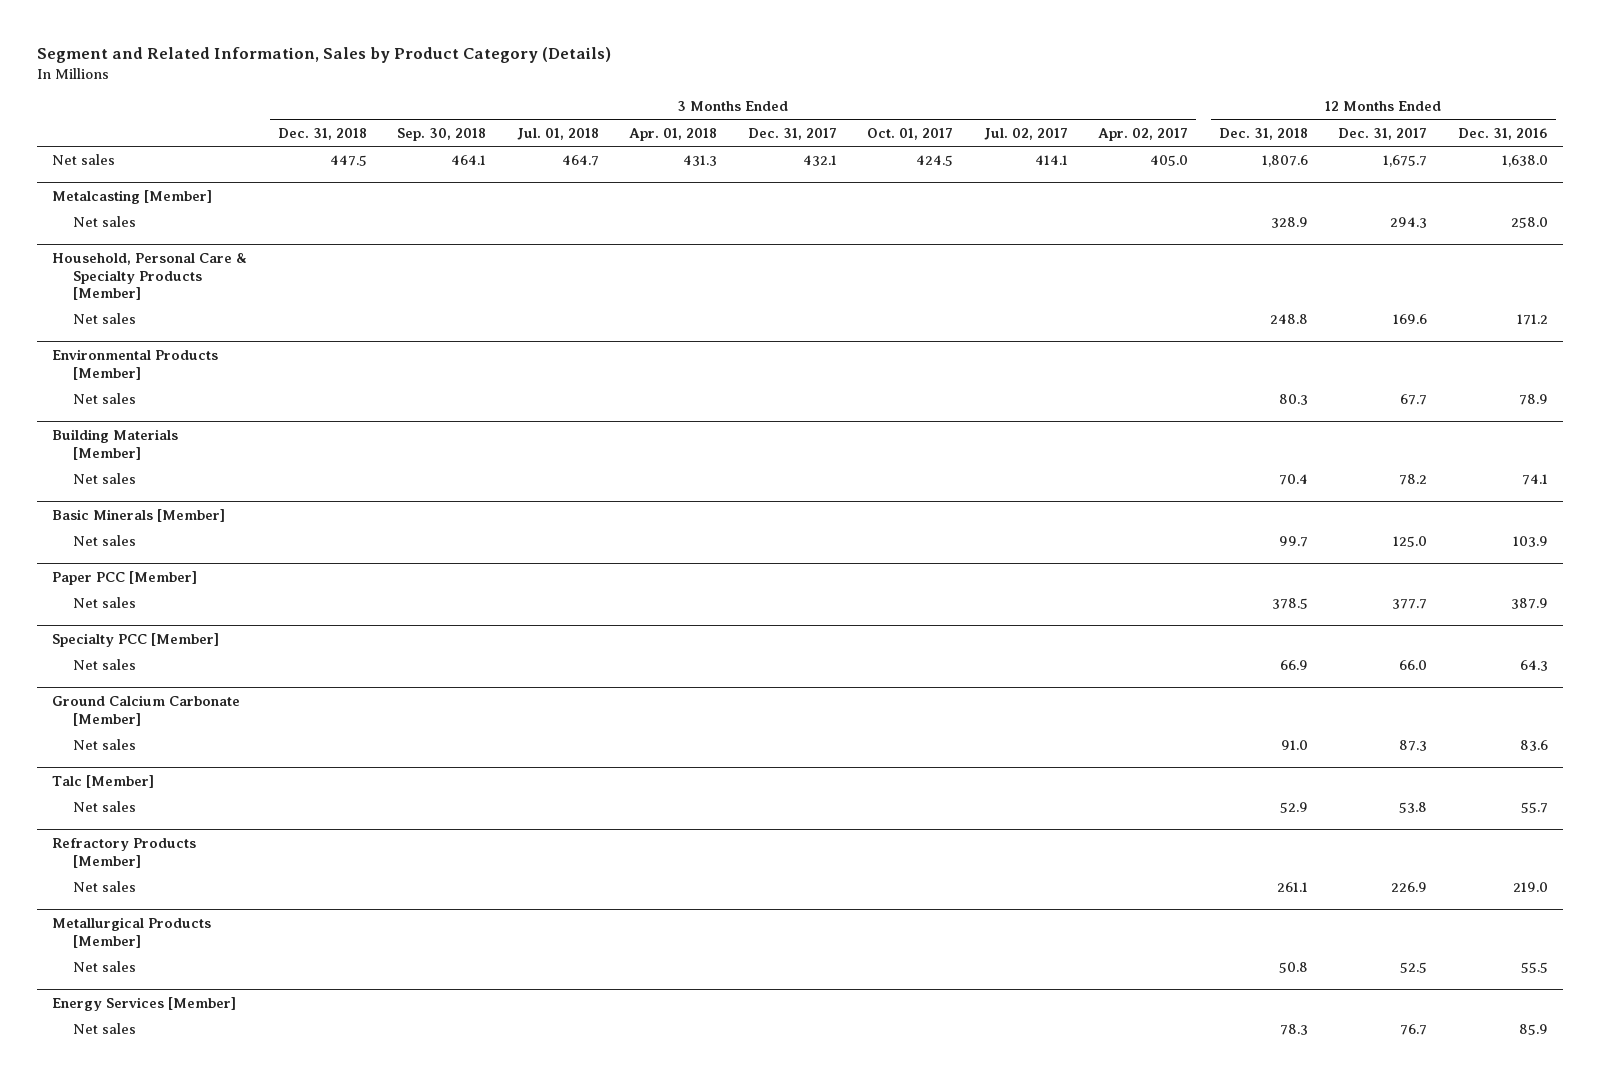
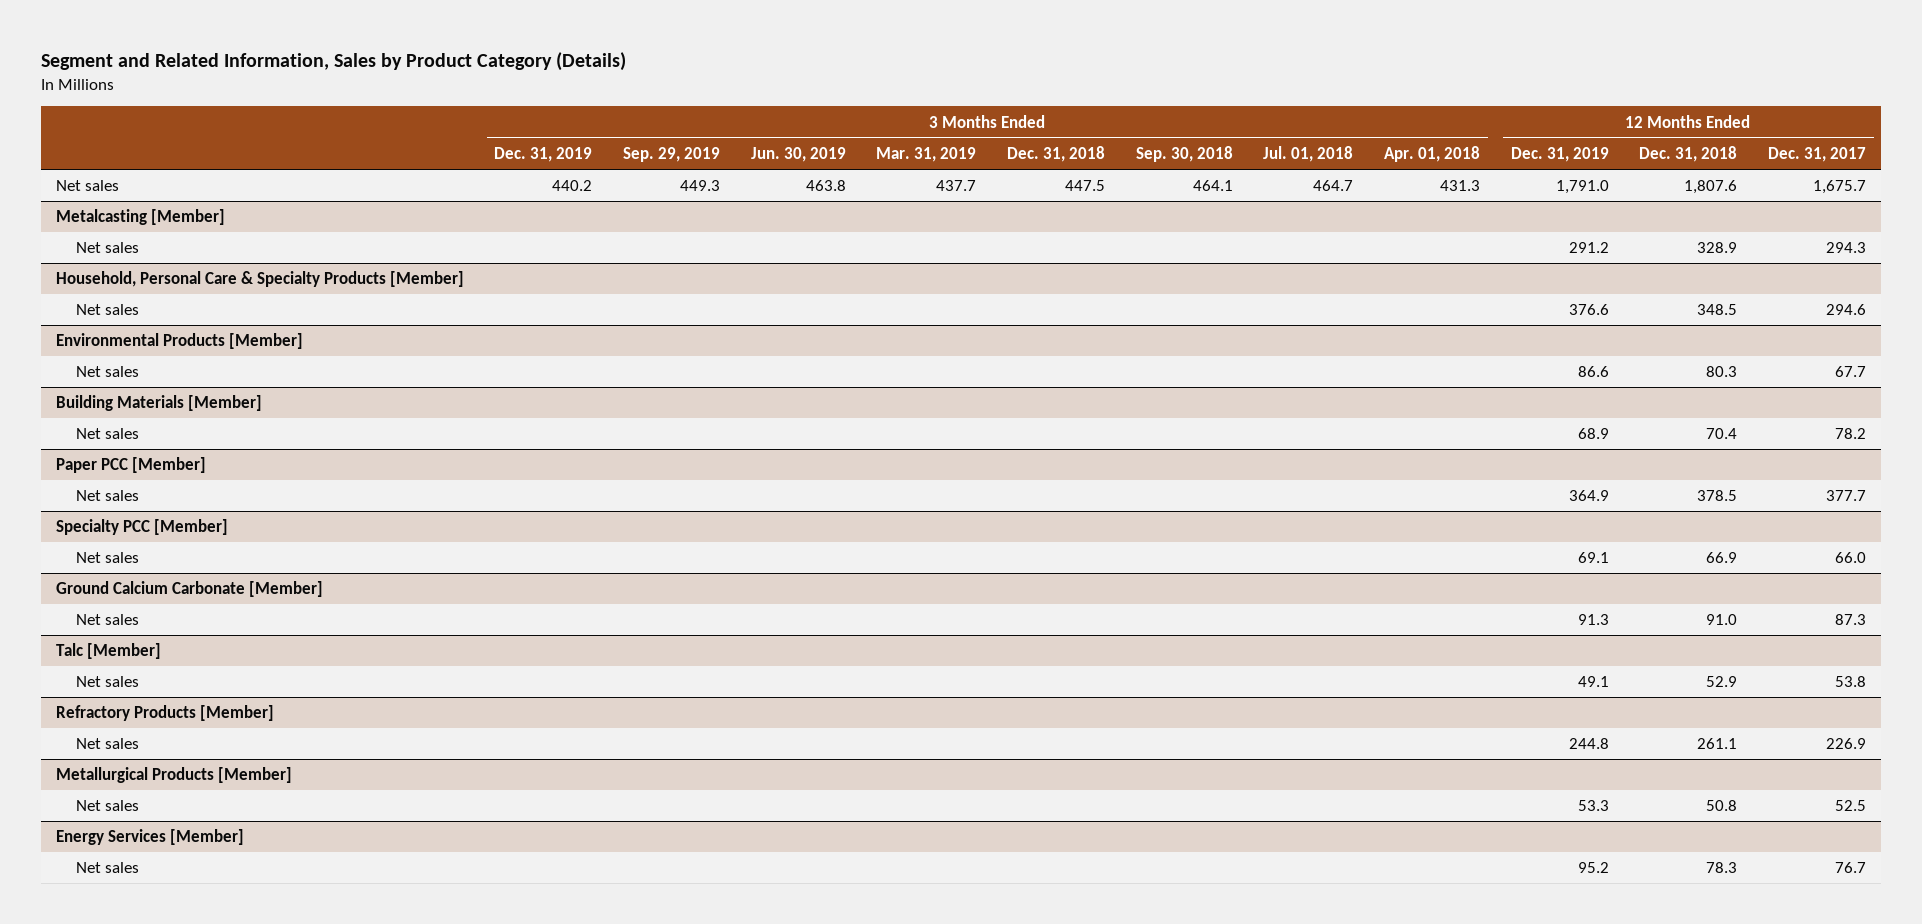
- | 3 Months Ended Dec. 31, 2018 | 3 Months Ended Sep. 30, 2018 | 3 Months Ended Jul. 01, 2018 | 3 Months Ended Apr. 01, 2018 | 3 Months Ended Dec. 31, 2017 | 3 Months Ended Oct. 01, 2017 | 3 Months Ended Jul. 02, 2017 | 3 Months Ended Apr. 02, 2017 | 12 Months Ended Dec. 31, 2018 | 12 Months Ended Dec. 31, 2017 | 12 Months Ended Dec. 31, 2016
+ | 3 Months Ended Dec. 31, 2019 | 3 Months Ended Sep. 29, 2019 | 3 Months Ended Jun. 30, 2019 | 3 Months Ended Mar. 31, 2019 | 3 Months Ended Dec. 31, 2018 | 3 Months Ended Sep. 30, 2018 | 3 Months Ended Jul. 01, 2018 | 3 Months Ended Apr. 01, 2018 | 12 Months Ended Dec. 31, 2019 | 12 Months Ended Dec. 31, 2018 | 12 Months Ended Dec. 31, 2017
@ Household, Personal Care & Specialty Products [Member]
- Net sales | | | | | | | | | 248.8 | 169.6 | 171.2
+ Net sales | | | | | | | | | 376.6 | 348.5 | 294.6
- Basic Minerals [Member]
- Net sales | | | | | | | | | 99.7 | 125.0 | 103.9

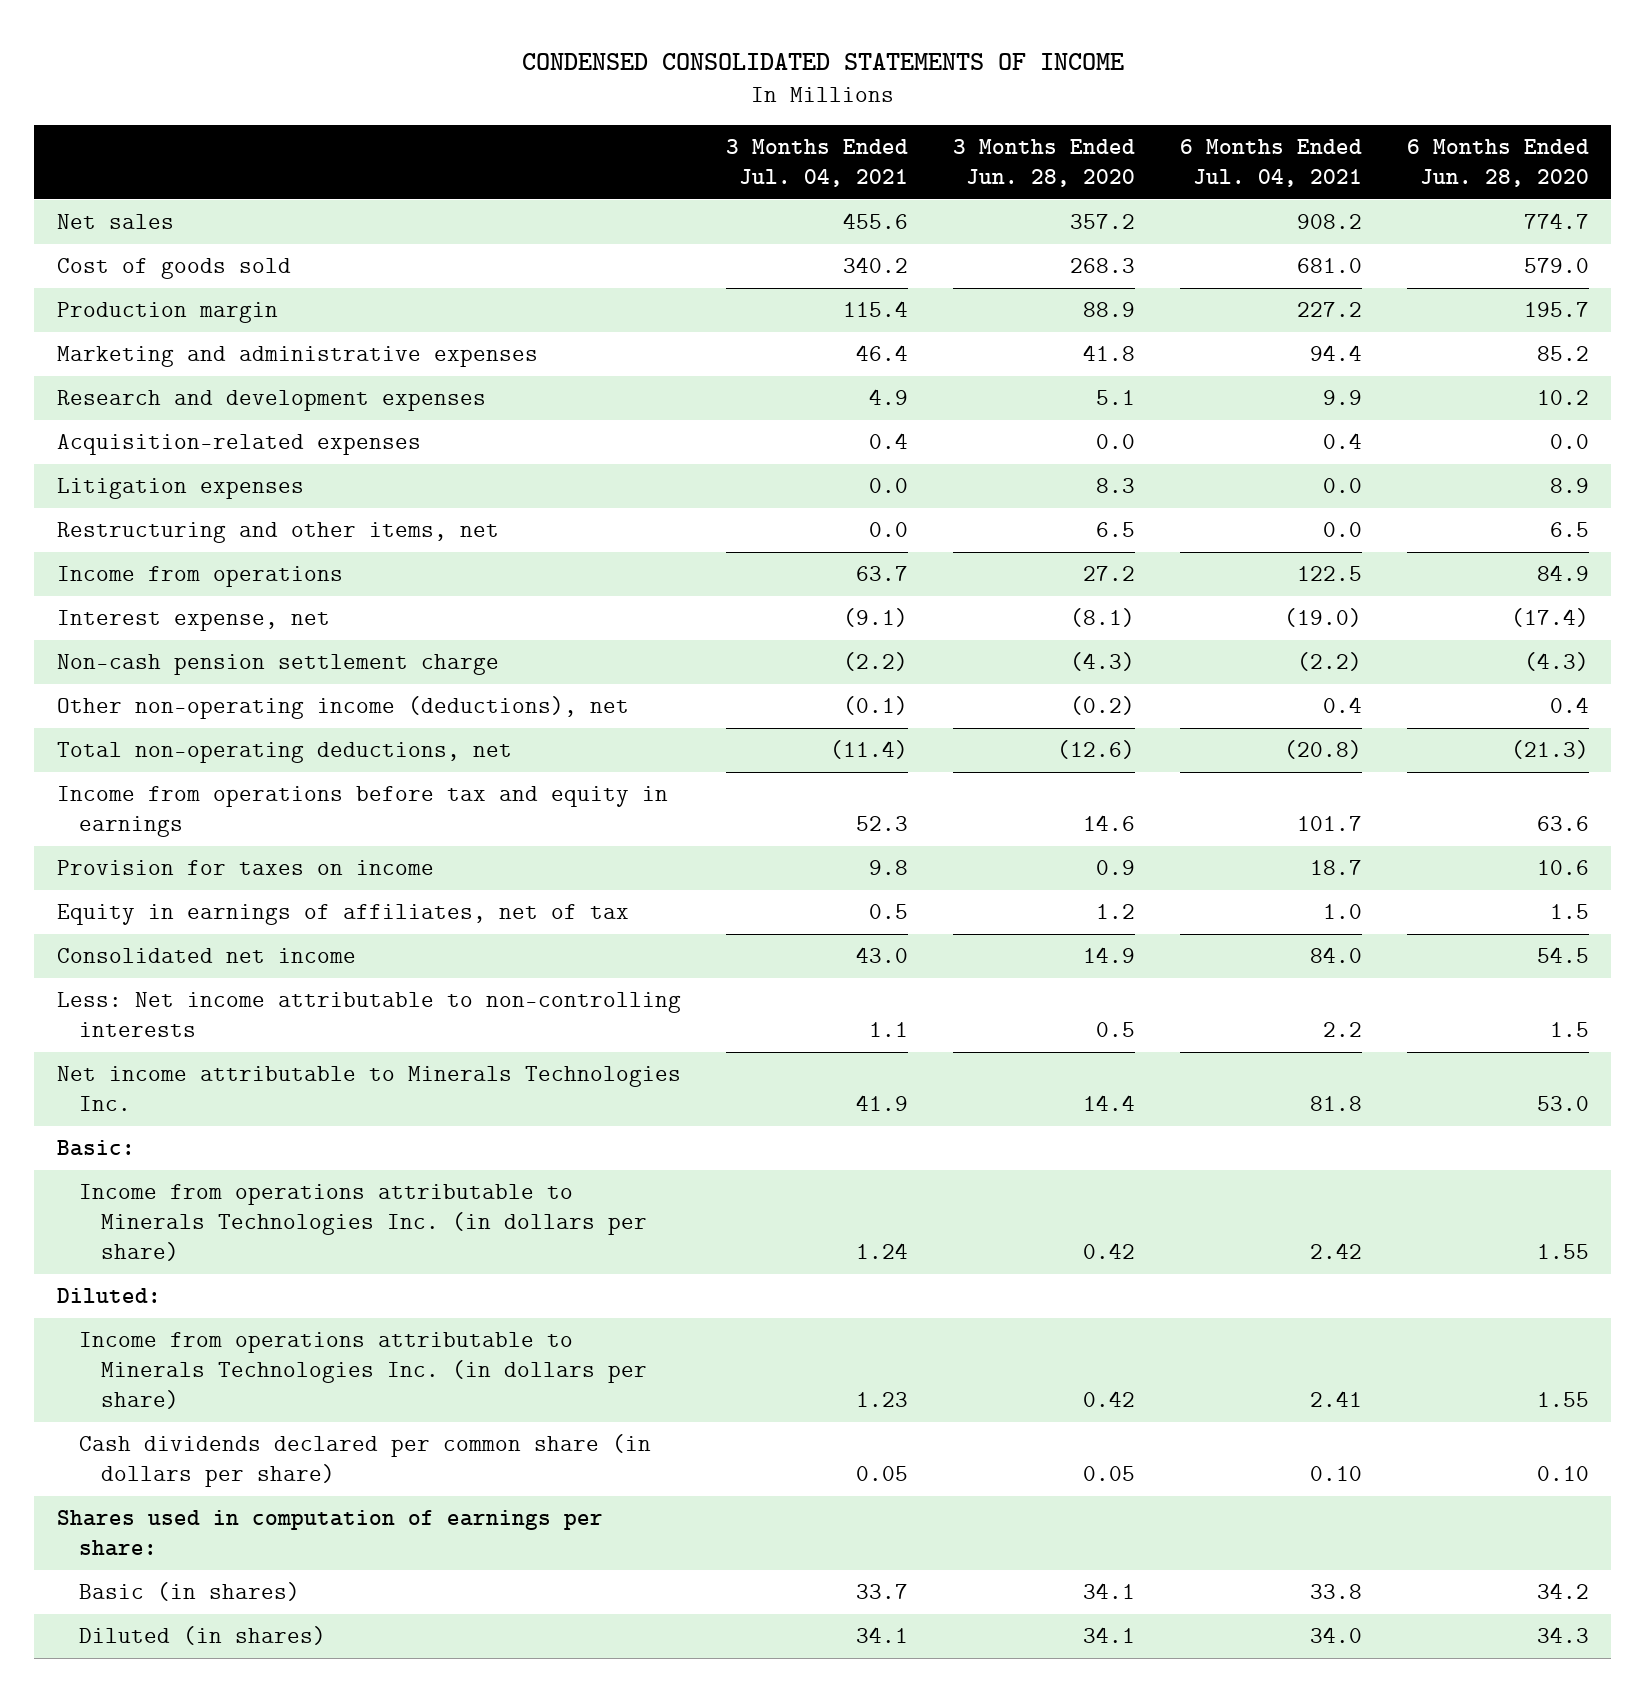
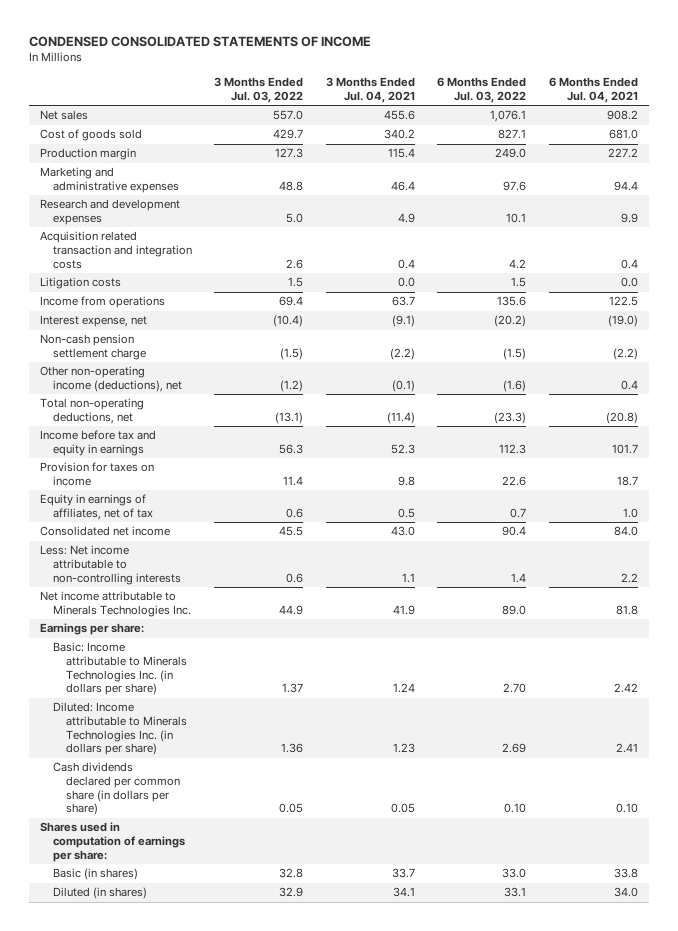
- | 3 Months Ended Jul. 04, 2021 | 3 Months Ended Jun. 28, 2020 | 6 Months Ended Jul. 04, 2021 | 6 Months Ended Jun. 28, 2020
+ | 3 Months Ended Jul. 03, 2022 | 3 Months Ended Jul. 04, 2021 | 6 Months Ended Jul. 03, 2022 | 6 Months Ended Jul. 04, 2021
- Acquisition-related expenses | 0.4 | 0.0 | 0.4 | 0.0
- Litigation expenses | 0.0 | 8.3 | 0.0 | 8.9
- Restructuring and other items, net | 0.0 | 6.5 | 0.0 | 6.5
+ Acquisition related transaction and integration costs | 2.6 | 0.4 | 4.2 | 0.4
+ Litigation costs | 1.5 | 0.0 | 1.5 | 0.0
- Income from operations before tax and equity in earnings | 52.3 | 14.6 | 101.7 | 63.6
+ Income before tax and equity in earnings | 56.3 | 52.3 | 112.3 | 101.7
- Basic:
- Income from operations attributable to Minerals Technologies Inc. (in dollars per share) | 1.24 | 0.42 | 2.42 | 1.55
- Diluted:
- Income from operations attributable to Minerals Technologies Inc. (in dollars per share) | 1.23 | 0.42 | 2.41 | 1.55
+ Earnings per share:
+ Basic: Income attributable to Minerals Technologies Inc. (in dollars per share) | 1.37 | 1.24 | 2.70 | 2.42
+ Diluted: Income attributable to Minerals Technologies Inc. (in dollars per share) | 1.36 | 1.23 | 2.69 | 2.41

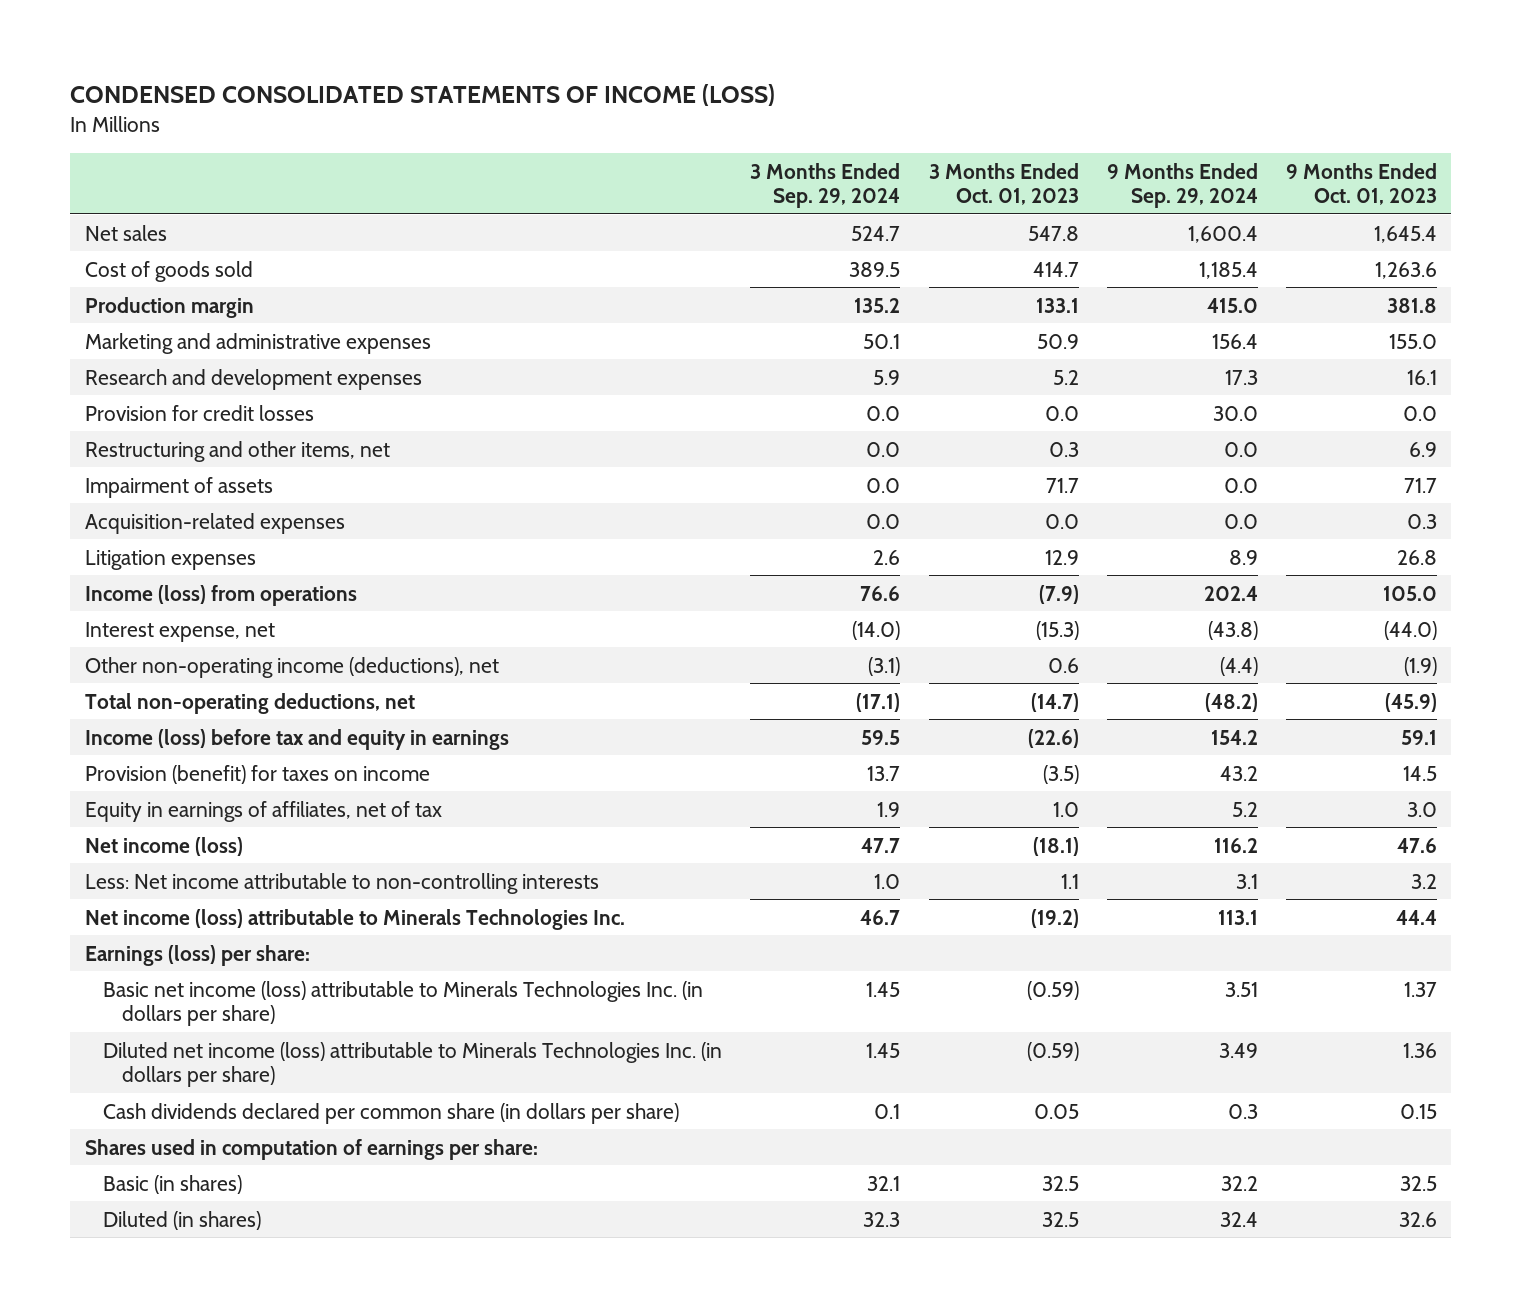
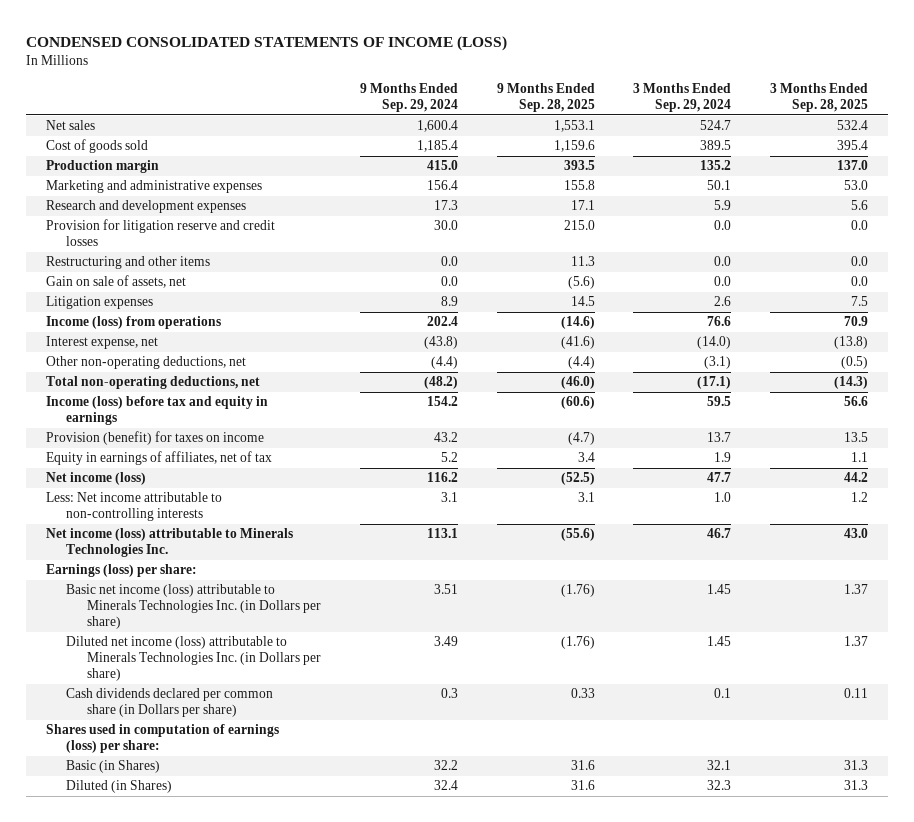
- | 3 Months Ended Sep. 29, 2024 | 3 Months Ended Oct. 01, 2023 | 9 Months Ended Sep. 29, 2024 | 9 Months Ended Oct. 01, 2023
+ | 9 Months Ended Sep. 29, 2024 | 9 Months Ended Sep. 28, 2025 | 3 Months Ended Sep. 29, 2024 | 3 Months Ended Sep. 28, 2025
- Provision for credit losses | 0.0 | 0.0 | 30.0 | 0.0
- Restructuring and other items, net | 0.0 | 0.3 | 0.0 | 6.9
- Impairment of assets | 0.0 | 71.7 | 0.0 | 71.7
- Acquisition-related expenses | 0.0 | 0.0 | 0.0 | 0.3
+ Provision for litigation reserve and credit losses | 30.0 | 215.0 | 0.0 | 0.0
+ Restructuring and other items | 0.0 | 11.3 | 0.0 | 0.0
+ Gain on sale of assets, net | 0.0 | (5.6) | 0.0 | 0.0
- Other non-operating income (deductions), net | (3.1) | 0.6 | (4.4) | (1.9)
+ Other non-operating deductions, net | (4.4) | (4.4) | (3.1) | (0.5)
- Basic net income (loss) attributable to Minerals Technologies Inc. (in dollars per share) | 1.45 | (0.59) | 3.51 | 1.37
- Diluted net income (loss) attributable to Minerals Technologies Inc. (in dollars per share) | 1.45 | (0.59) | 3.49 | 1.36
- Cash dividends declared per common share (in dollars per share) | 0.1 | 0.05 | 0.3 | 0.15
- Shares used in computation of earnings per share:
- Basic (in shares) | 32.1 | 32.5 | 32.2 | 32.5
- Diluted (in shares) | 32.3 | 32.5 | 32.4 | 32.6
+ Basic net income (loss) attributable to Minerals Technologies Inc. (in Dollars per share) | 3.51 | (1.76) | 1.45 | 1.37
+ Diluted net income (loss) attributable to Minerals Technologies Inc. (in Dollars per share) | 3.49 | (1.76) | 1.45 | 1.37
+ Cash dividends declared per common share (in Dollars per share) | 0.3 | 0.33 | 0.1 | 0.11
+ Shares used in computation of earnings (loss) per share:
+ Basic (in Shares) | 32.2 | 31.6 | 32.1 | 31.3
+ Diluted (in Shares) | 32.4 | 31.6 | 32.3 | 31.3

